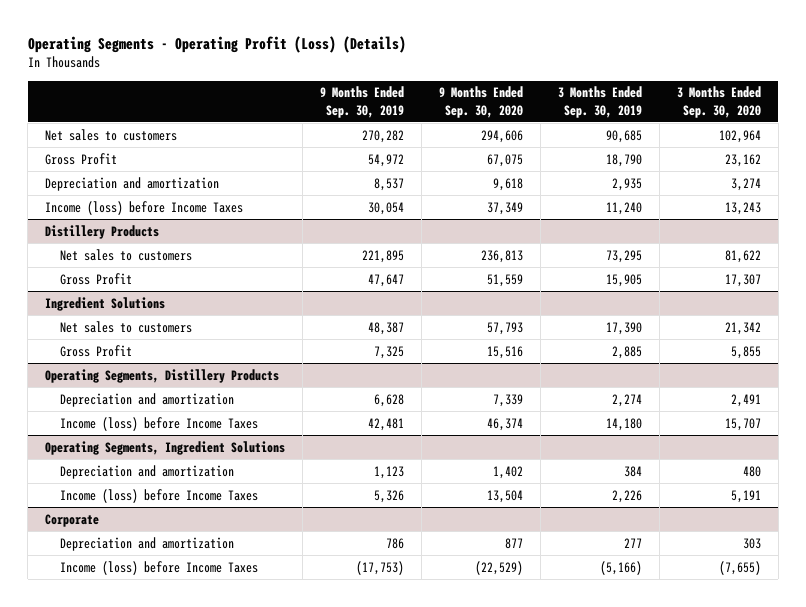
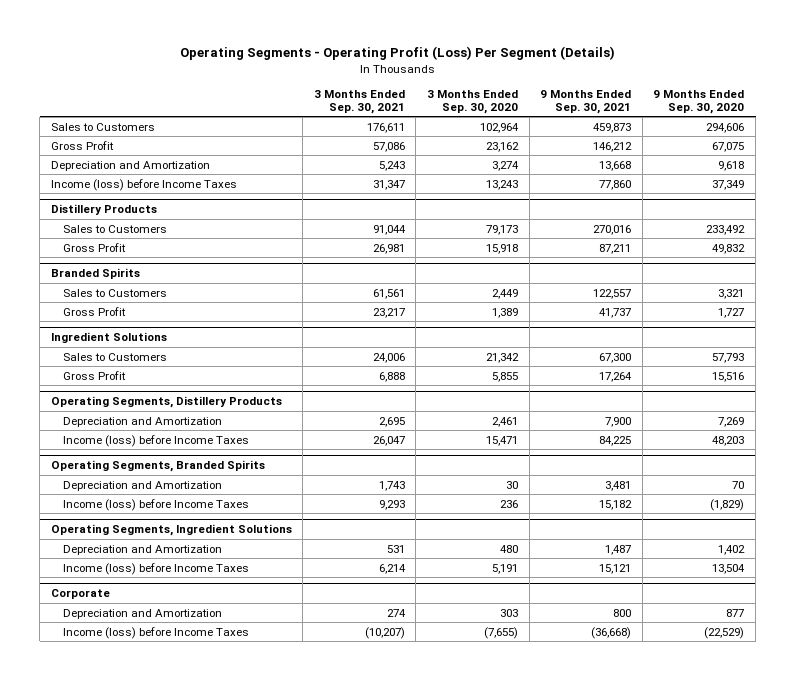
- Operating Segments - Operating Profit (Loss) (Details)
+ Operating Segments - Operating Profit (Loss) Per Segment (Details)
- | 9 Months Ended Sep. 30, 2019 | 9 Months Ended Sep. 30, 2020 | 3 Months Ended Sep. 30, 2019 | 3 Months Ended Sep. 30, 2020
+ | 3 Months Ended Sep. 30, 2021 | 3 Months Ended Sep. 30, 2020 | 9 Months Ended Sep. 30, 2021 | 9 Months Ended Sep. 30, 2020
- Net sales to customers | 270,282 | 294,606 | 90,685 | 102,964
+ Sales to Customers | 176,611 | 102,964 | 459,873 | 294,606
- Depreciation and amortization | 8,537 | 9,618 | 2,935 | 3,274
+ Depreciation and Amortization | 5,243 | 3,274 | 13,668 | 9,618
@ Distillery Products
- Net sales to customers | 221,895 | 236,813 | 73,295 | 81,622
- Gross Profit | 47,647 | 51,559 | 15,905 | 17,307
+ Sales to Customers | 91,044 | 79,173 | 270,016 | 233,492
+ Gross Profit | 26,981 | 15,918 | 87,211 | 49,832
+ Branded Spirits
+ Sales to Customers | 61,561 | 2,449 | 122,557 | 3,321
+ Gross Profit | 23,217 | 1,389 | 41,737 | 1,727
@ Ingredient Solutions
- Net sales to customers | 48,387 | 57,793 | 17,390 | 21,342
+ Sales to Customers | 24,006 | 21,342 | 67,300 | 57,793
@ Operating Segments, Distillery Products
- Depreciation and amortization | 6,628 | 7,339 | 2,274 | 2,491
- Income (loss) before Income Taxes | 42,481 | 46,374 | 14,180 | 15,707
+ Depreciation and Amortization | 2,695 | 2,461 | 7,900 | 7,269
+ Income (loss) before Income Taxes | 26,047 | 15,471 | 84,225 | 48,203
+ Operating Segments, Branded Spirits
+ Depreciation and Amortization | 1,743 | 30 | 3,481 | 70
+ Income (loss) before Income Taxes | 9,293 | 236 | 15,182 | (1,829)
@ Operating Segments, Ingredient Solutions
- Depreciation and amortization | 1,123 | 1,402 | 384 | 480
+ Depreciation and Amortization | 531 | 480 | 1,487 | 1,402
@ Corporate
- Depreciation and amortization | 786 | 877 | 277 | 303
+ Depreciation and Amortization | 274 | 303 | 800 | 877

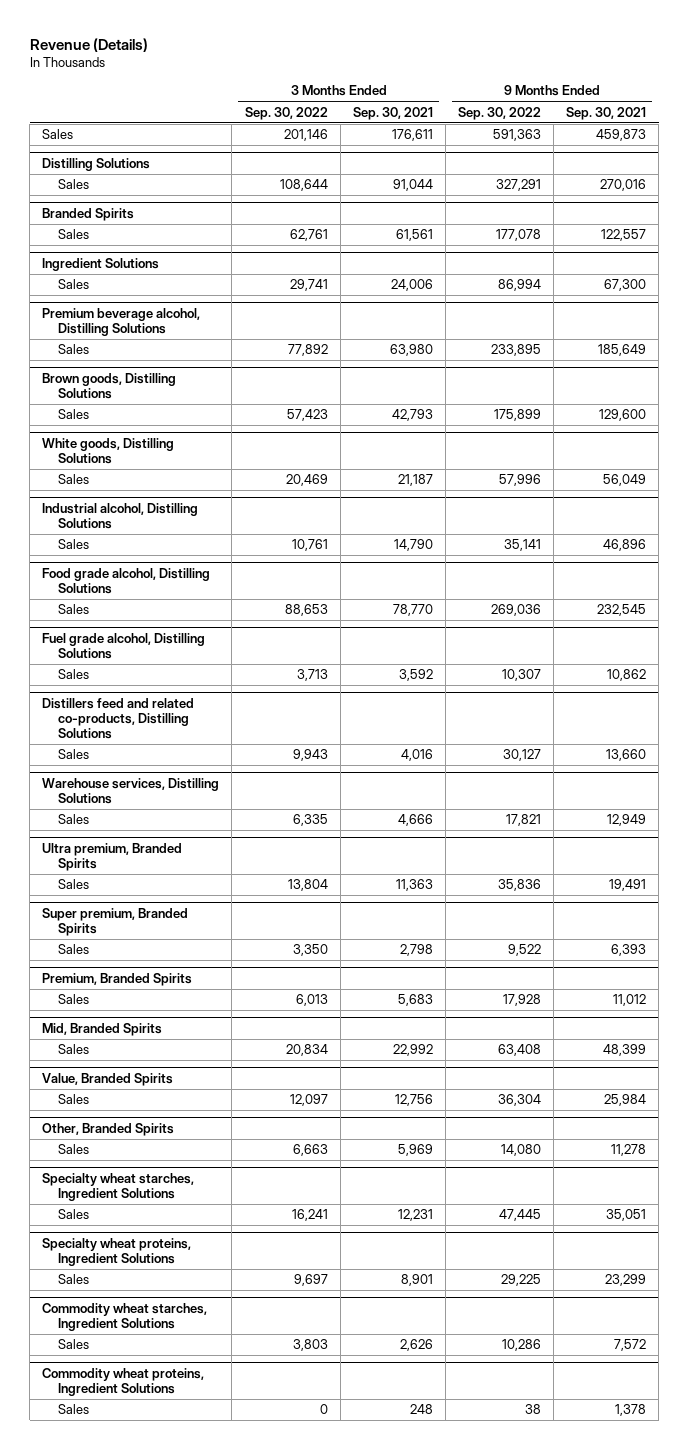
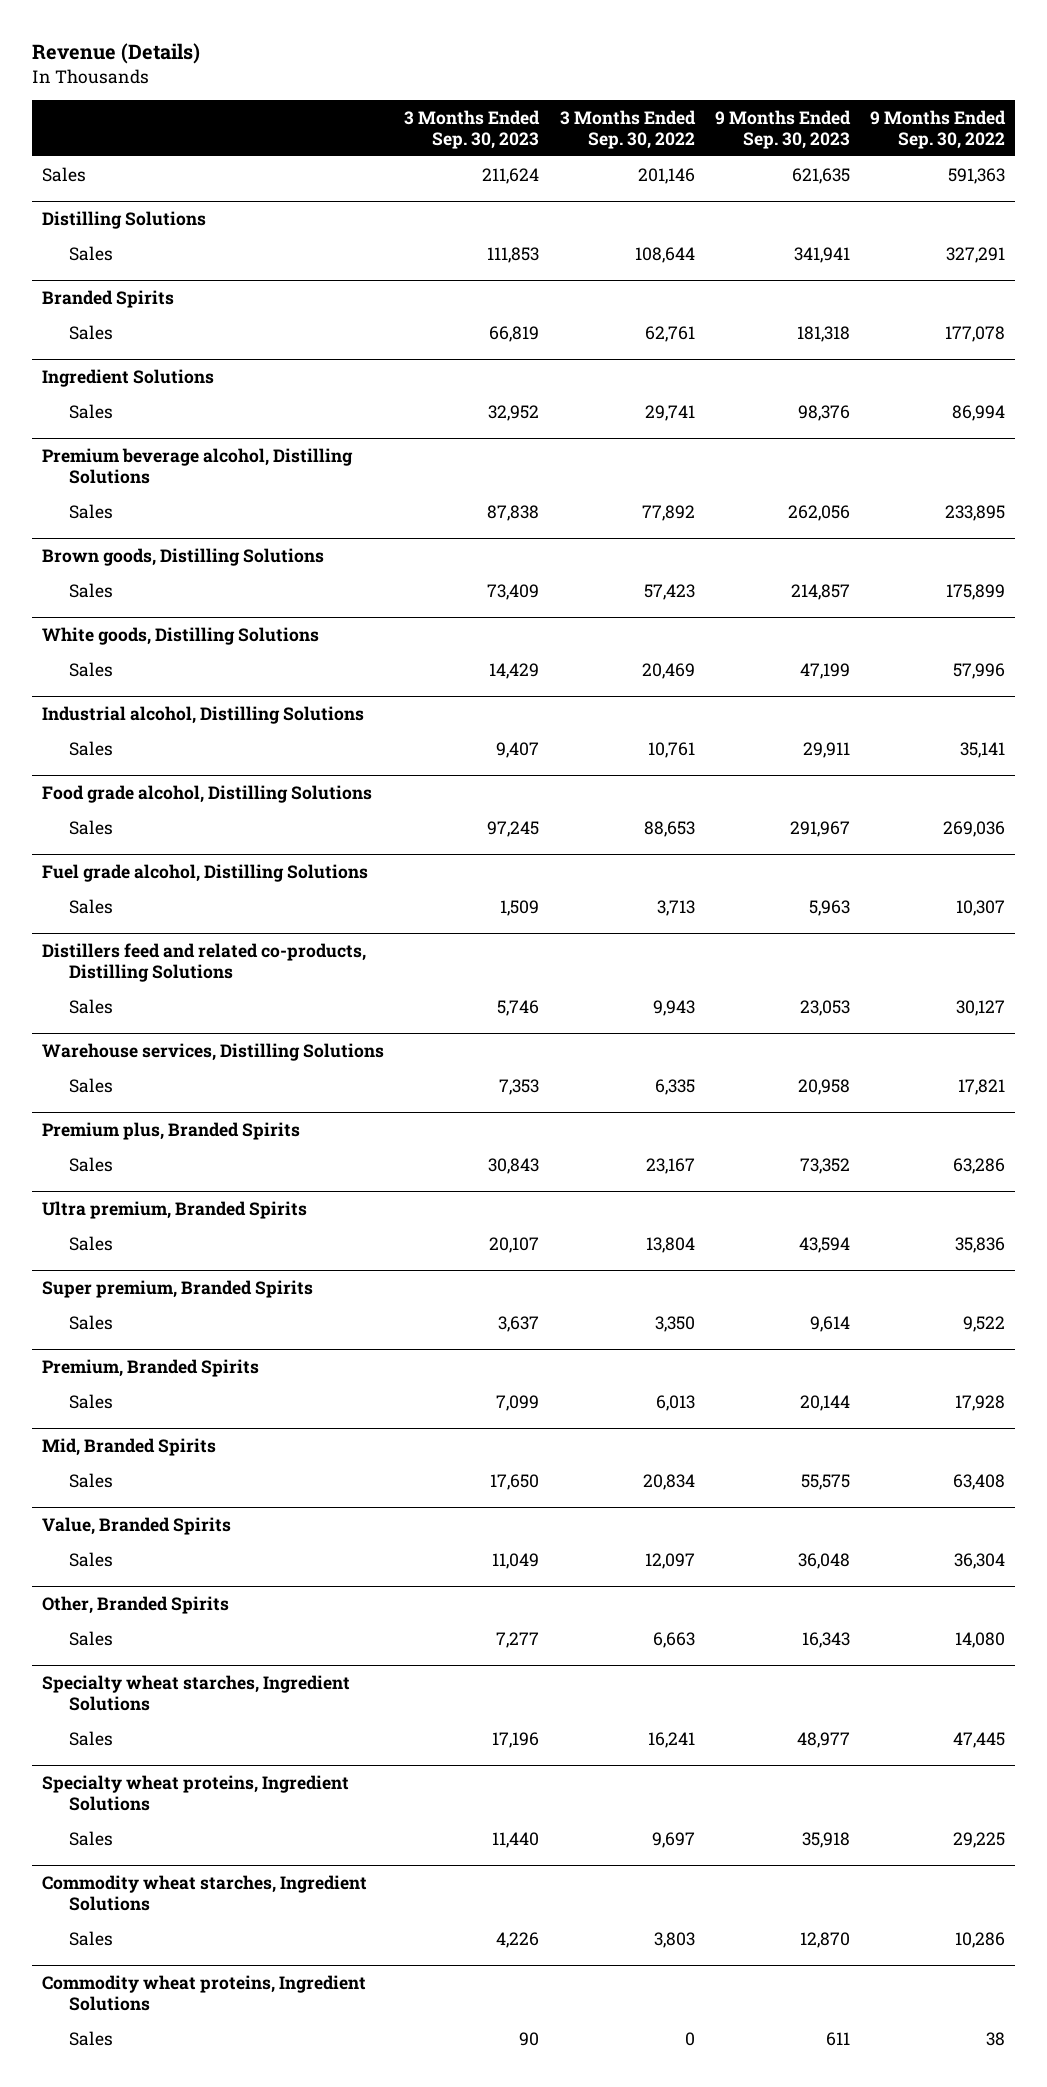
- | 3 Months Ended Sep. 30, 2022 | 3 Months Ended Sep. 30, 2021 | 9 Months Ended Sep. 30, 2022 | 9 Months Ended Sep. 30, 2021
+ | 3 Months Ended Sep. 30, 2023 | 3 Months Ended Sep. 30, 2022 | 9 Months Ended Sep. 30, 2023 | 9 Months Ended Sep. 30, 2022
+ Premium plus, Branded Spirits
+ Sales | 30,843 | 23,167 | 73,352 | 63,286

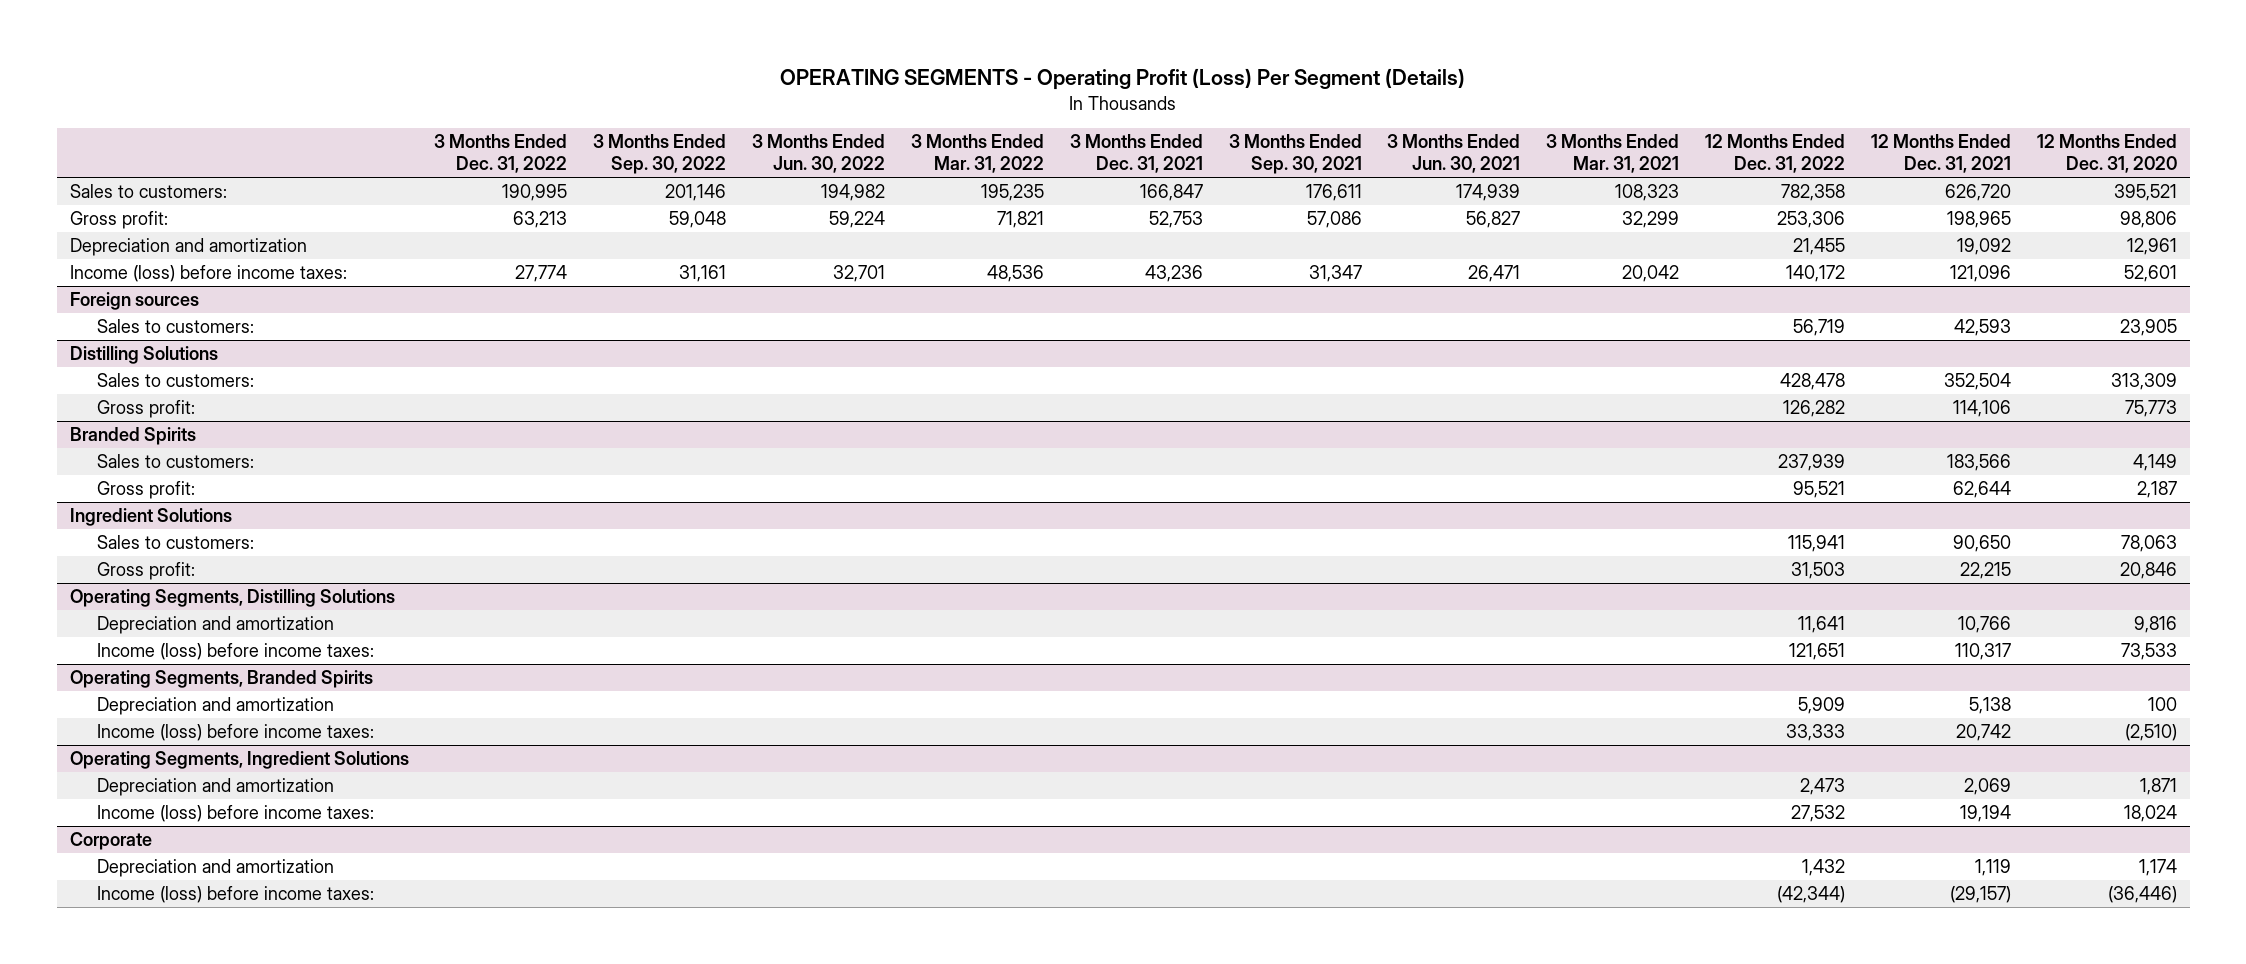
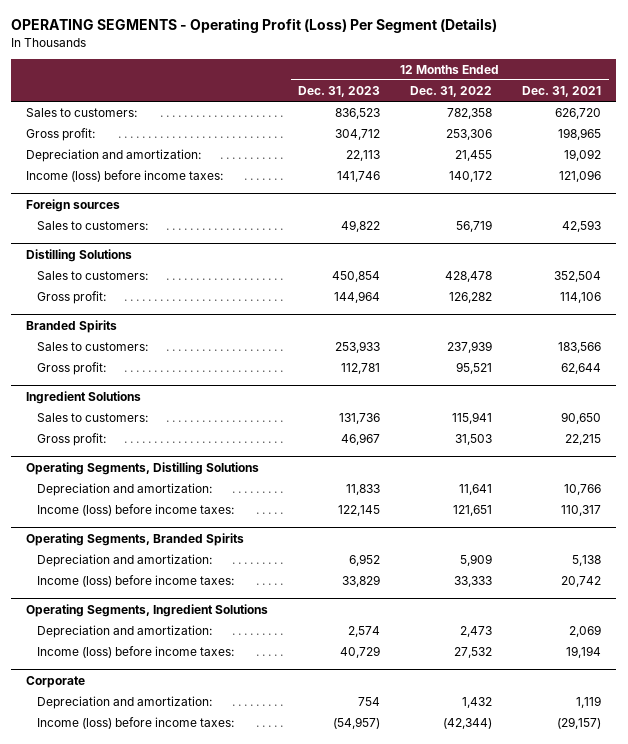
- | 3 Months Ended Dec. 31, 2022 | 3 Months Ended Sep. 30, 2022 | 3 Months Ended Jun. 30, 2022 | 3 Months Ended Mar. 31, 2022 | 3 Months Ended Dec. 31, 2021 | 3 Months Ended Sep. 30, 2021 | 3 Months Ended Jun. 30, 2021 | 3 Months Ended Mar. 31, 2021 | 12 Months Ended Dec. 31, 2022 | 12 Months Ended Dec. 31, 2021 | 12 Months Ended Dec. 31, 2020
+ | 12 Months Ended Dec. 31, 2023 | 12 Months Ended Dec. 31, 2022 | 12 Months Ended Dec. 31, 2021
- Depreciation and amortization | | | | | | | | | 21,455 | 19,092 | 12,961
+ Depreciation and amortization: | 22,113 | 21,455 | 19,092
@ Operating Segments, Distilling Solutions
- Depreciation and amortization | | | | | | | | | 11,641 | 10,766 | 9,816
+ Depreciation and amortization: | 11,833 | 11,641 | 10,766
@ Operating Segments, Branded Spirits
- Depreciation and amortization | | | | | | | | | 5,909 | 5,138 | 100
+ Depreciation and amortization: | 6,952 | 5,909 | 5,138
@ Operating Segments, Ingredient Solutions
- Depreciation and amortization | | | | | | | | | 2,473 | 2,069 | 1,871
+ Depreciation and amortization: | 2,574 | 2,473 | 2,069
@ Corporate
- Depreciation and amortization | | | | | | | | | 1,432 | 1,119 | 1,174
+ Depreciation and amortization: | 754 | 1,432 | 1,119

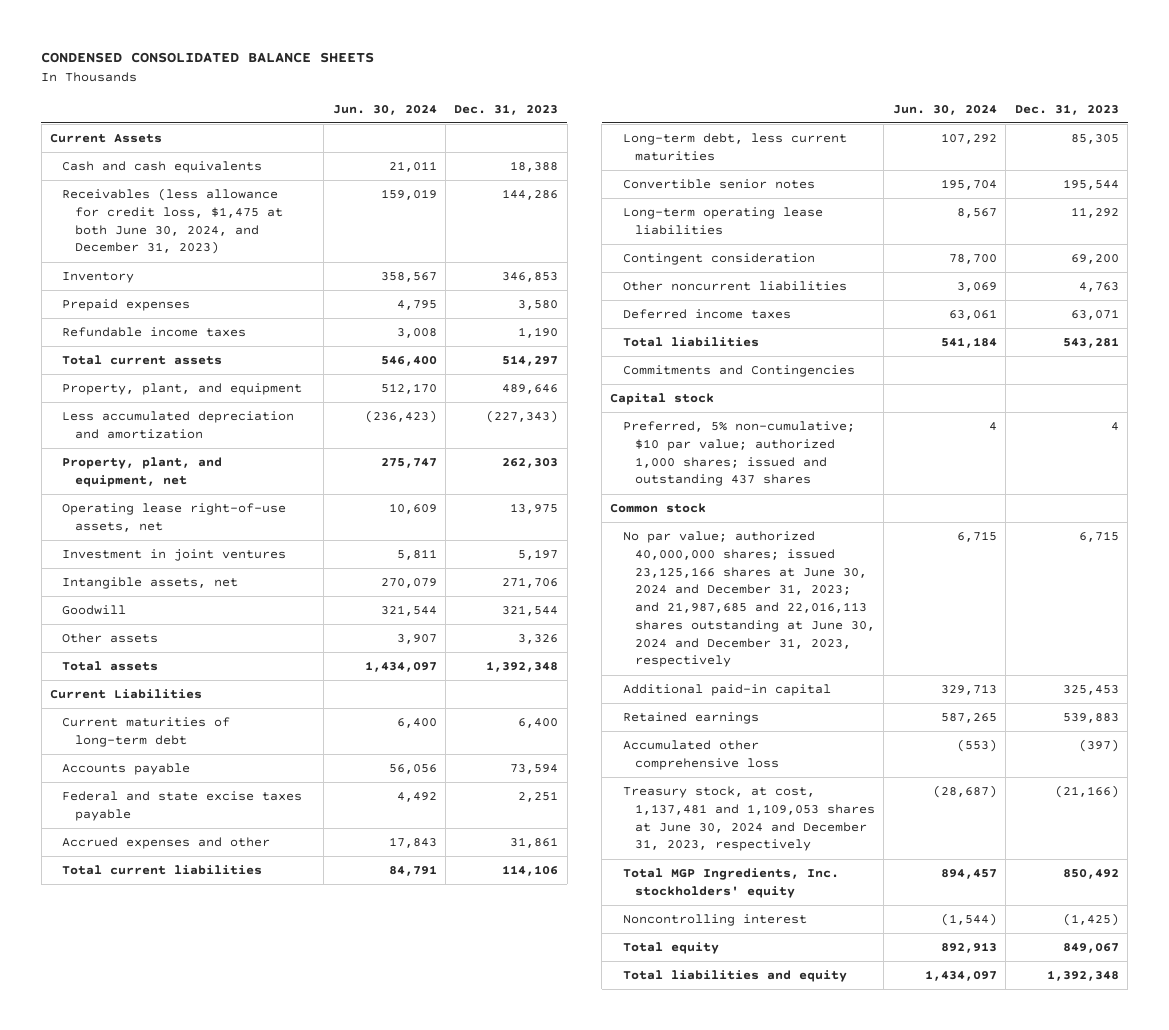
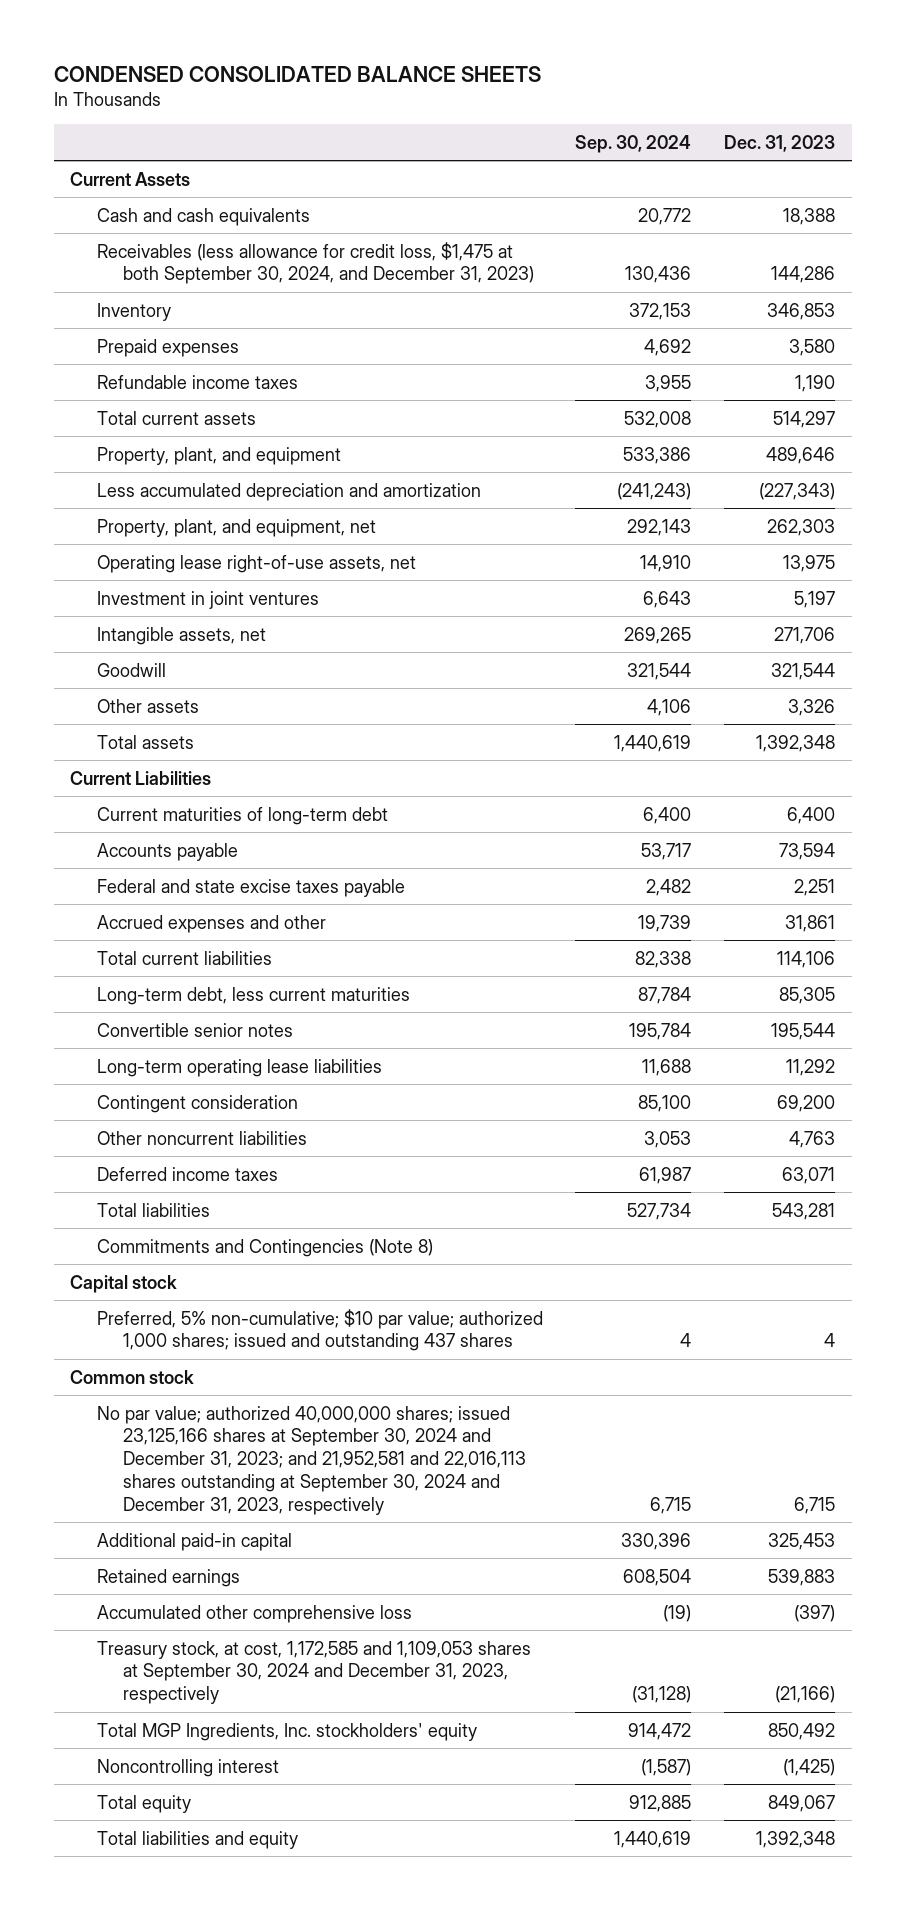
- | Jun. 30, 2024 | Dec. 31, 2023
+ | Sep. 30, 2024 | Dec. 31, 2023
- Receivables (less allowance for credit loss, $1,475 at both June 30, 2024, and December 31, 2023) | 159,019 | 144,286
+ Receivables (less allowance for credit loss, $1,475 at both September 30, 2024, and December 31, 2023) | 130,436 | 144,286
- Commitments and Contingencies
+ Commitments and Contingencies (Note 8)
- No par value; authorized 40,000,000 shares; issued 23,125,166 shares at June 30, 2024 and December 31, 2023; and 21,987,685 and 22,016,113 shares outstanding at June 30, 2024 and December 31, 2023, respectively | 6,715 | 6,715
+ No par value; authorized 40,000,000 shares; issued 23,125,166 shares at September 30, 2024 and December 31, 2023; and 21,952,581 and 22,016,113 shares outstanding at September 30, 2024 and December 31, 2023, respectively | 6,715 | 6,715
- Treasury stock, at cost, 1,137,481 and 1,109,053 shares at June 30, 2024 and December 31, 2023, respectively | (28,687) | (21,166)
+ Treasury stock, at cost, 1,172,585 and 1,109,053 shares at September 30, 2024 and December 31, 2023, respectively | (31,128) | (21,166)

